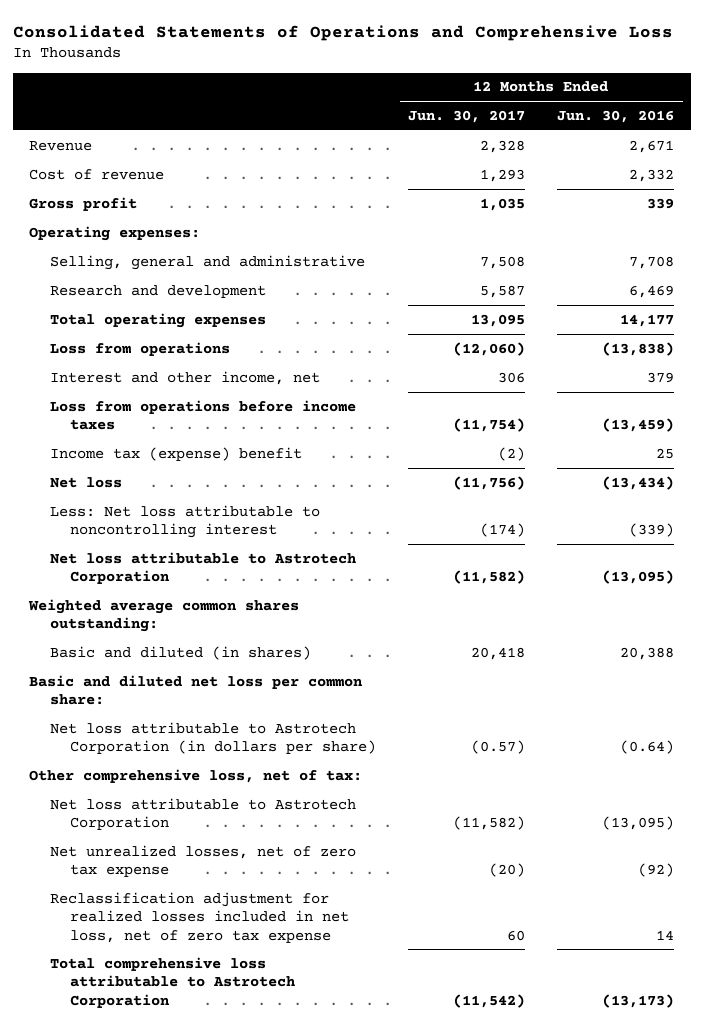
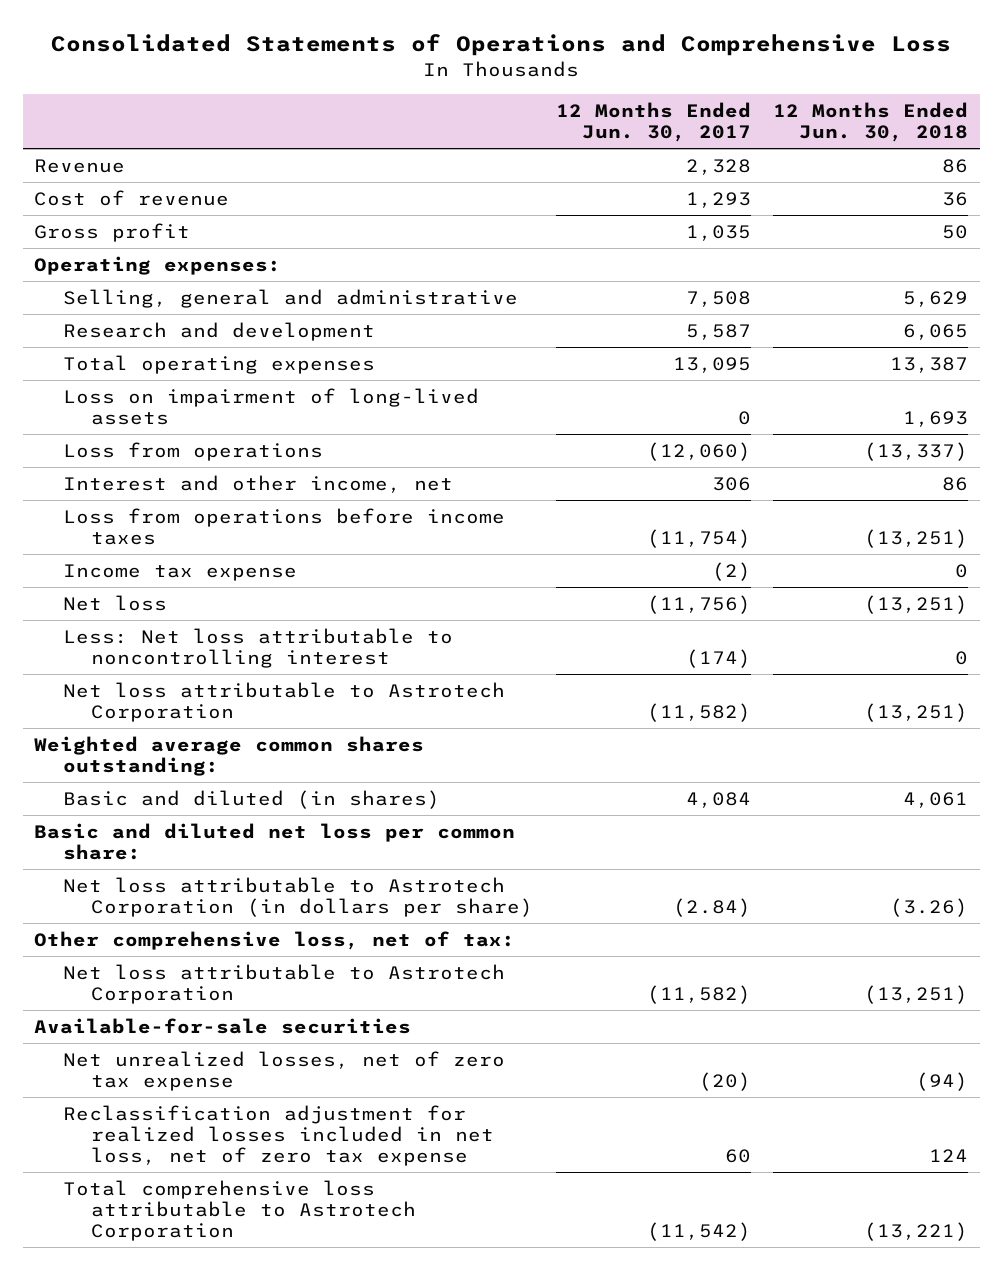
- | 12 Months Ended Jun. 30, 2017 | 12 Months Ended Jun. 30, 2016
+ | 12 Months Ended Jun. 30, 2017 | 12 Months Ended Jun. 30, 2018
+ Loss on impairment of long-lived assets | 0 | 1,693
- Income tax (expense) benefit | (2) | 25
+ Income tax expense | (2) | 0
- Basic and diluted (in shares) | 20,418 | 20,388
+ Basic and diluted (in shares) | 4,084 | 4,061
- Net loss attributable to Astrotech Corporation (in dollars per share) | (0.57) | (0.64)
+ Net loss attributable to Astrotech Corporation (in dollars per share) | (2.84) | (3.26)
+ Available-for-sale securities

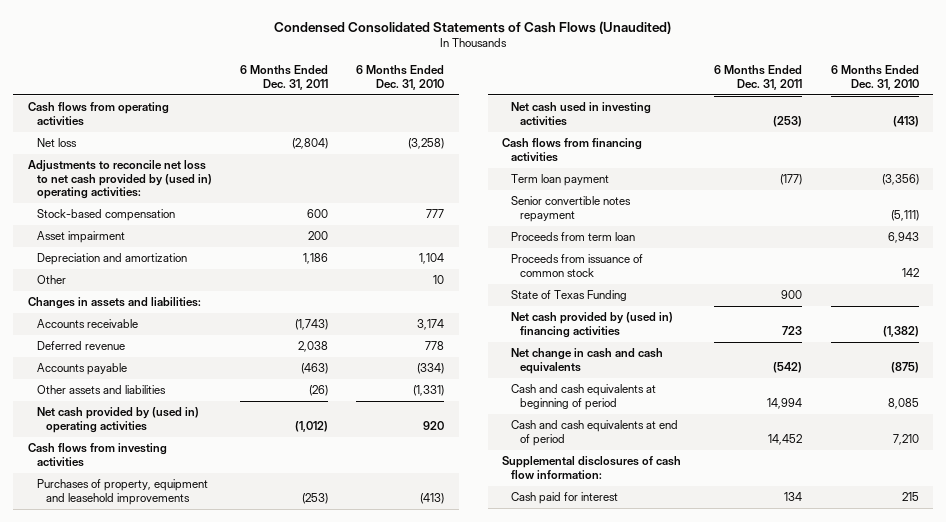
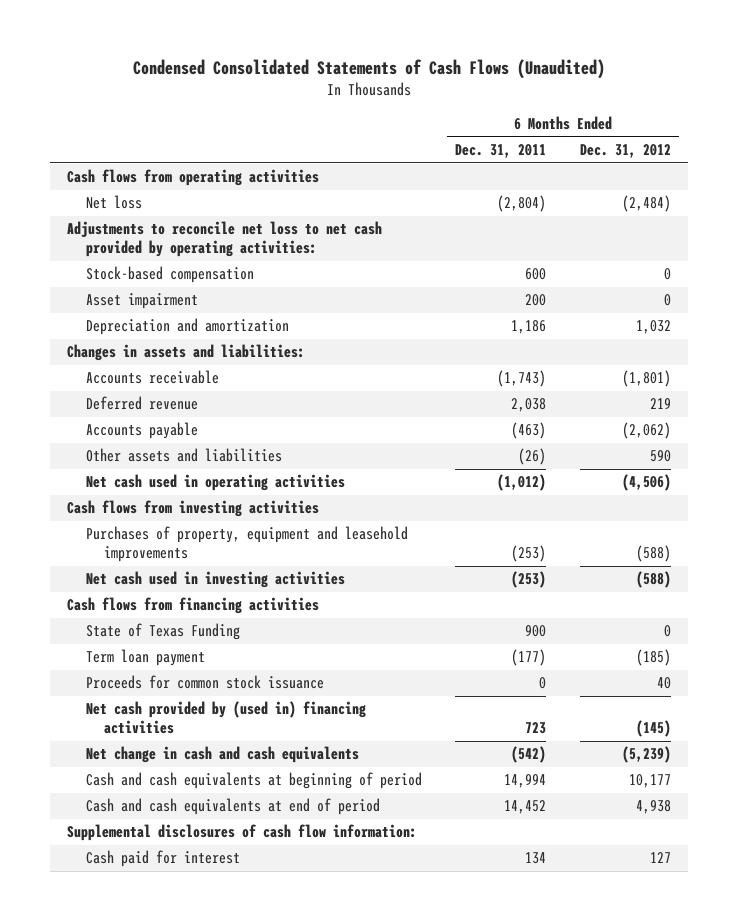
- | 6 Months Ended Dec. 31, 2011 | 6 Months Ended Dec. 31, 2010
+ | 6 Months Ended Dec. 31, 2011 | 6 Months Ended Dec. 31, 2012
- Adjustments to reconcile net loss to net cash provided by (used in) operating activities:
+ Adjustments to reconcile net loss to net cash provided by operating activities:
- Other | | 10
- Net cash provided by (used in) operating activities | (1,012) | 920
+ Net cash used in operating activities | (1,012) | (4,506)
- Senior convertible notes repayment | | (5,111)
- Proceeds from term loan | | 6,943
- Proceeds from issuance of common stock | | 142
moved down: Term loan payment | (177) | (185)
+ Proceeds for common stock issuance | 0 | 40

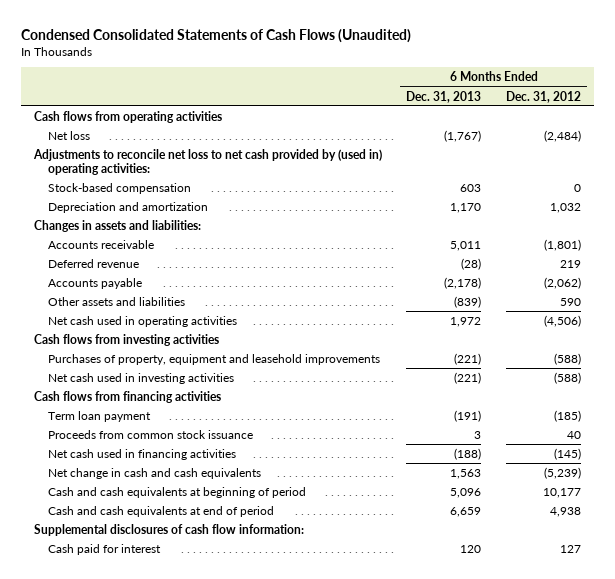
- | 6 Months Ended Dec. 31, 2011 | 6 Months Ended Dec. 31, 2012
+ | 6 Months Ended Dec. 31, 2013 | 6 Months Ended Dec. 31, 2012
- Adjustments to reconcile net loss to net cash provided by operating activities:
+ Adjustments to reconcile net loss to net cash provided by (used in) operating activities:
- Asset impairment | 200 | 0
- State of Texas Funding | 900 | 0
- Proceeds for common stock issuance | 0 | 40
- Net cash provided by (used in) financing activities | 723 | (145)
+ Proceeds from common stock issuance | 3 | 40
+ Net cash used in financing activities | (188) | (145)

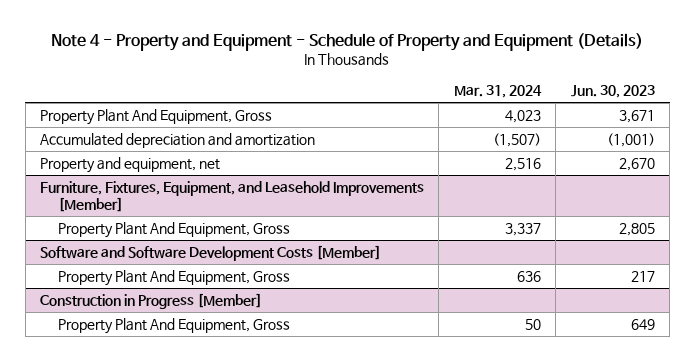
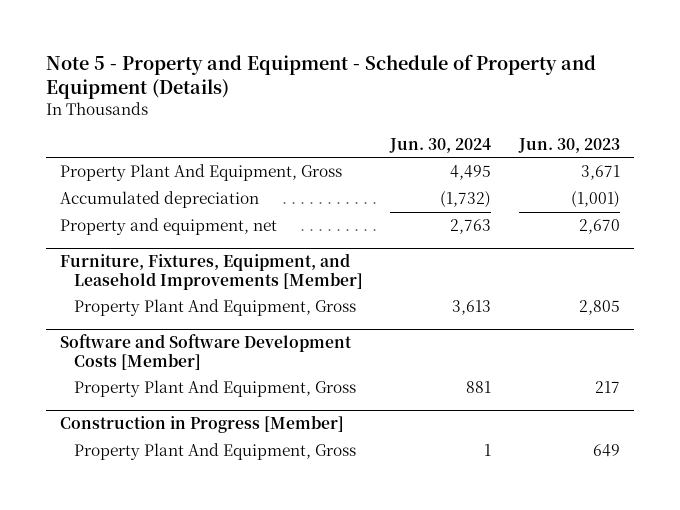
- Note 4 - Property and Equipment - Schedule of Property and Equipment (Details)
+ Note 5 - Property and Equipment - Schedule of Property and Equipment (Details)
- | Mar. 31, 2024 | Jun. 30, 2023
+ | Jun. 30, 2024 | Jun. 30, 2023
- Accumulated depreciation and amortization | (1,507) | (1,001)
+ Accumulated depreciation | (1,732) | (1,001)

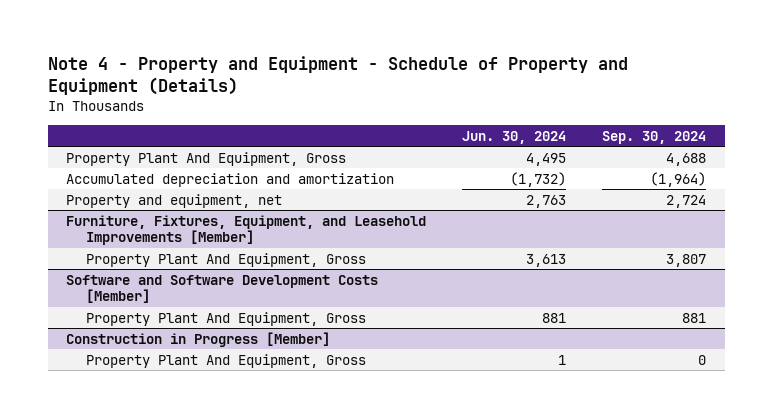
- Note 5 - Property and Equipment - Schedule of Property and Equipment (Details)
+ Note 4 - Property and Equipment - Schedule of Property and Equipment (Details)
- | Jun. 30, 2024 | Jun. 30, 2023
+ | Jun. 30, 2024 | Sep. 30, 2024
- Accumulated depreciation | (1,732) | (1,001)
+ Accumulated depreciation and amortization | (1,732) | (1,964)

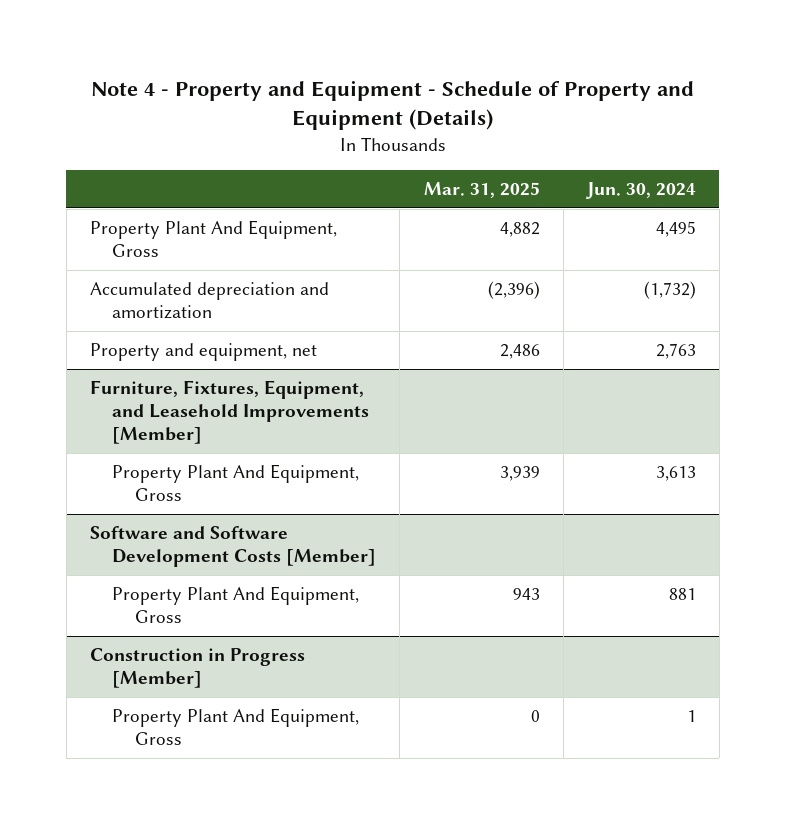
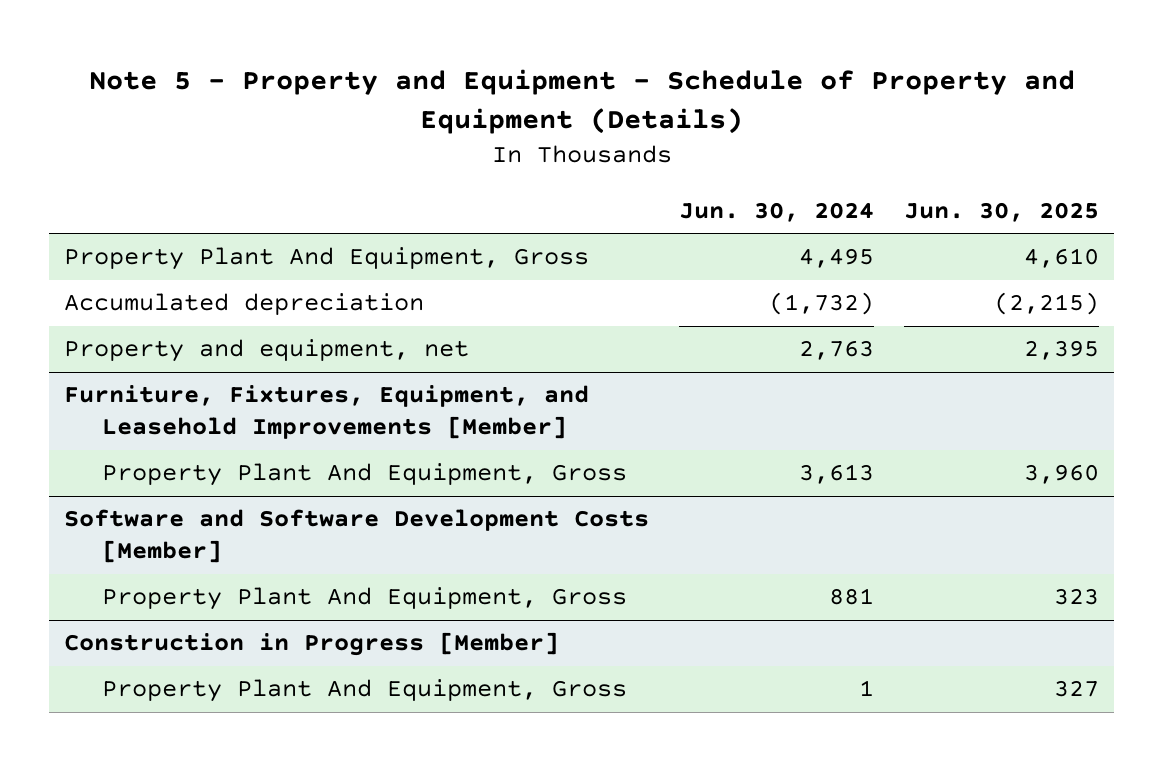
- Note 4 - Property and Equipment - Schedule of Property and Equipment (Details)
+ Note 5 - Property and Equipment - Schedule of Property and Equipment (Details)
- | Mar. 31, 2025 | Jun. 30, 2024
+ | Jun. 30, 2024 | Jun. 30, 2025
- Accumulated depreciation and amortization | (2,396) | (1,732)
+ Accumulated depreciation | (1,732) | (2,215)

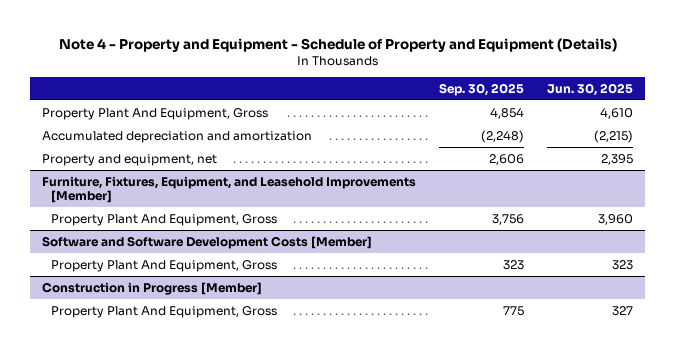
- Note 5 - Property and Equipment - Schedule of Property and Equipment (Details)
+ Note 4 - Property and Equipment - Schedule of Property and Equipment (Details)
- | Jun. 30, 2024 | Jun. 30, 2025
+ | Sep. 30, 2025 | Jun. 30, 2025
- Accumulated depreciation | (1,732) | (2,215)
+ Accumulated depreciation and amortization | (2,248) | (2,215)

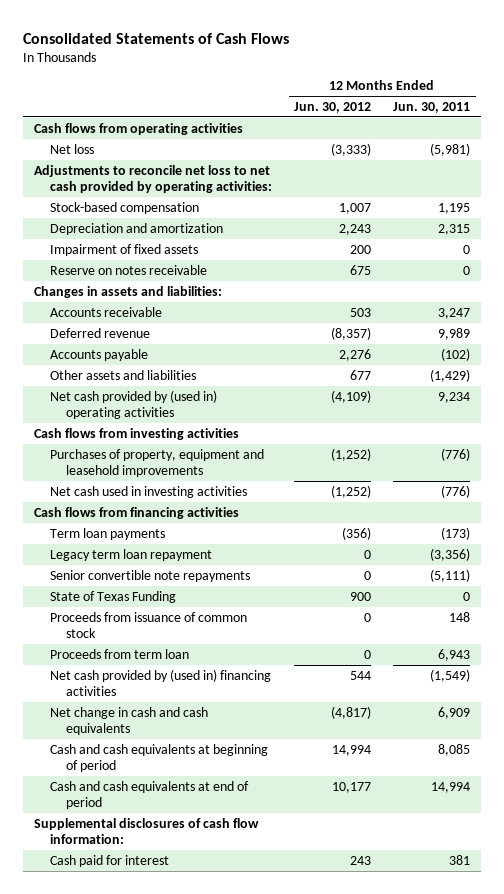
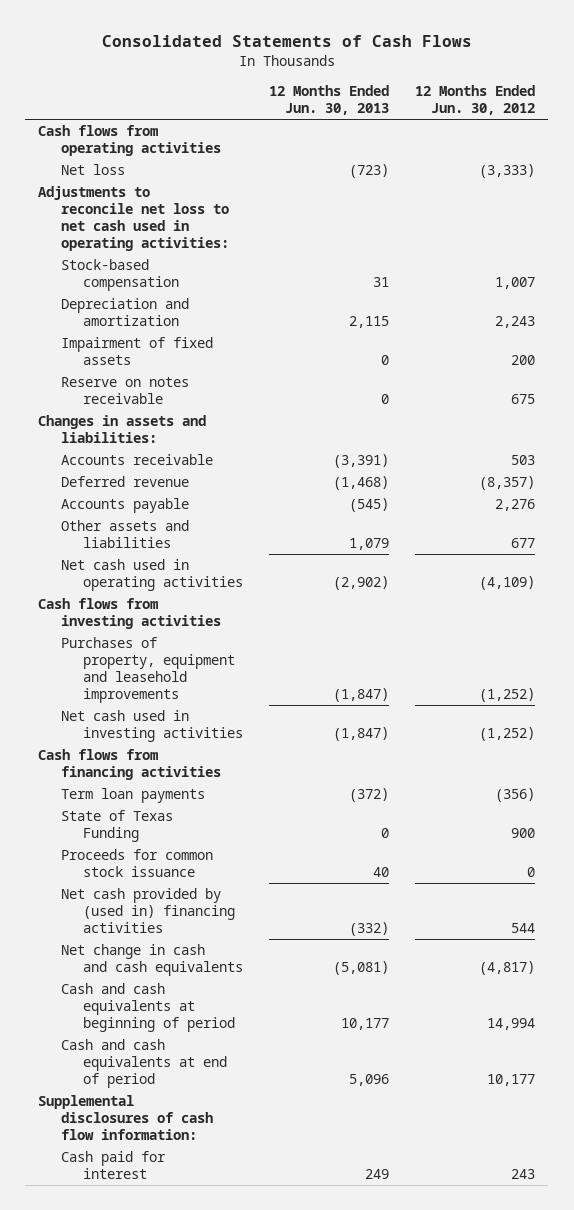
- | 12 Months Ended Jun. 30, 2012 | 12 Months Ended Jun. 30, 2011
+ | 12 Months Ended Jun. 30, 2013 | 12 Months Ended Jun. 30, 2012
- Adjustments to reconcile net loss to net cash provided by operating activities:
+ Adjustments to reconcile net loss to net cash used in operating activities:
- Net cash provided by (used in) operating activities | (4,109) | 9,234
+ Net cash used in operating activities | (2,902) | (4,109)
- Legacy term loan repayment | 0 | (3,356)
- Senior convertible note repayments | 0 | (5,111)
- Proceeds from issuance of common stock | 0 | 148
- Proceeds from term loan | 0 | 6,943
+ Proceeds for common stock issuance | 40 | 0

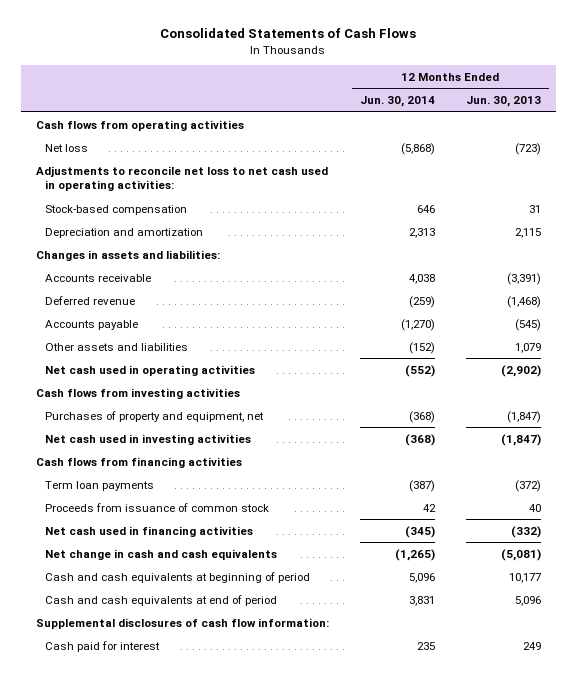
- | 12 Months Ended Jun. 30, 2013 | 12 Months Ended Jun. 30, 2012
+ | 12 Months Ended Jun. 30, 2014 | 12 Months Ended Jun. 30, 2013
- Impairment of fixed assets | 0 | 200
- Reserve on notes receivable | 0 | 675
- Purchases of property, equipment and leasehold improvements | (1,847) | (1,252)
+ Purchases of property and equipment, net | (368) | (1,847)
- State of Texas Funding | 0 | 900
- Proceeds for common stock issuance | 40 | 0
- Net cash provided by (used in) financing activities | (332) | 544
+ Proceeds from issuance of common stock | 42 | 40
+ Net cash used in financing activities | (345) | (332)

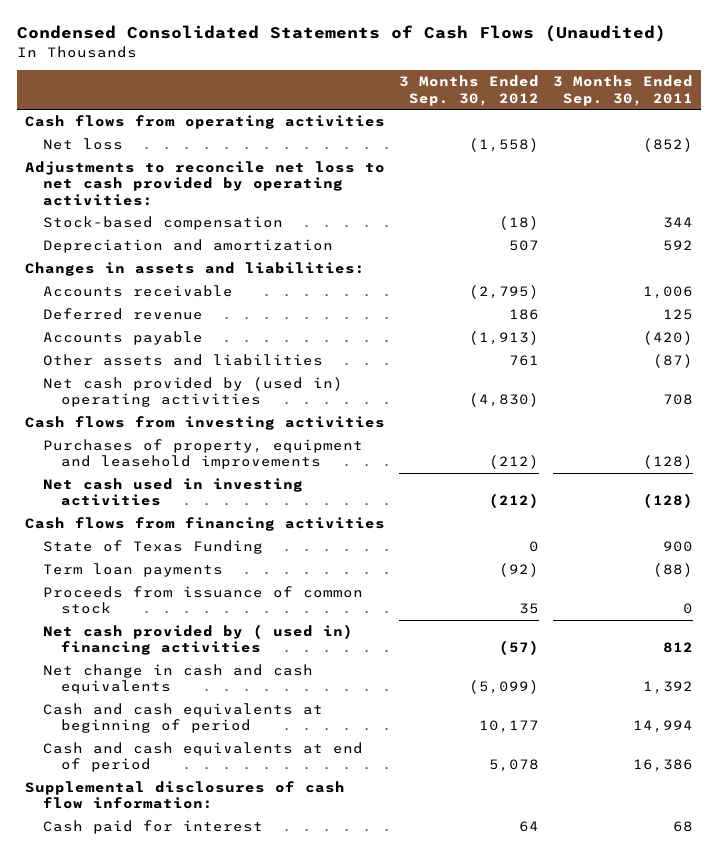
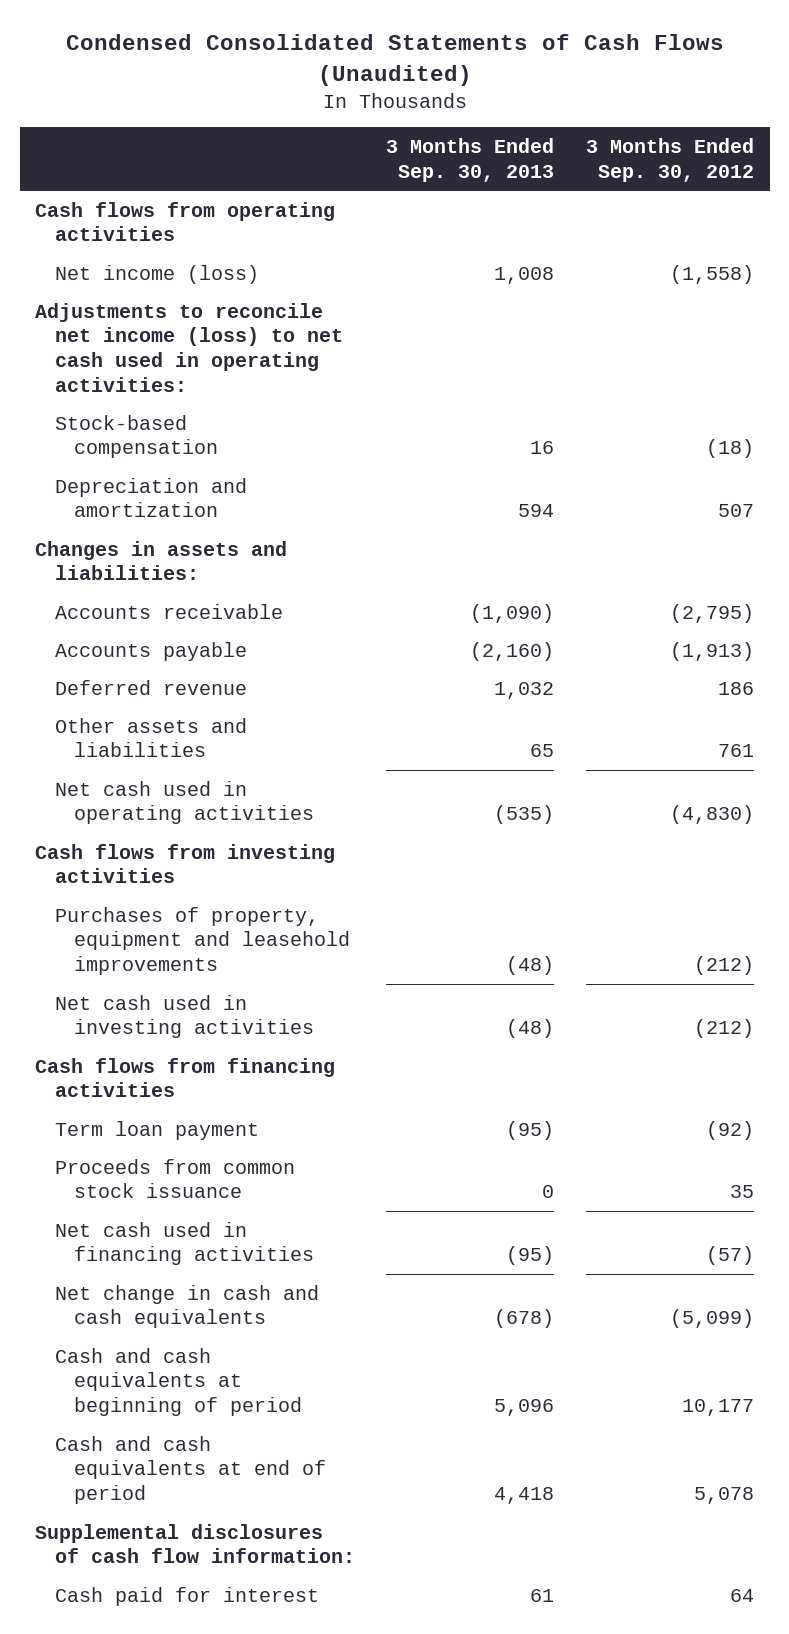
- | 3 Months Ended Sep. 30, 2012 | 3 Months Ended Sep. 30, 2011
+ | 3 Months Ended Sep. 30, 2013 | 3 Months Ended Sep. 30, 2012
- Net loss | (1,558) | (852)
- Adjustments to reconcile net loss to net cash provided by operating activities:
+ Net income (loss) | 1,008 | (1,558)
+ Adjustments to reconcile net income (loss) to net cash used in operating activities:
moved down: Deferred revenue | 1,032 | 186
- Net cash provided by (used in) operating activities | (4,830) | 708
+ Net cash used in operating activities | (535) | (4,830)
- State of Texas Funding | 0 | 900
- Term loan payments | (92) | (88)
- Proceeds from issuance of common stock | 35 | 0
- Net cash provided by ( used in) financing activities | (57) | 812
+ Term loan payment | (95) | (92)
+ Proceeds from common stock issuance | 0 | 35
+ Net cash used in financing activities | (95) | (57)

